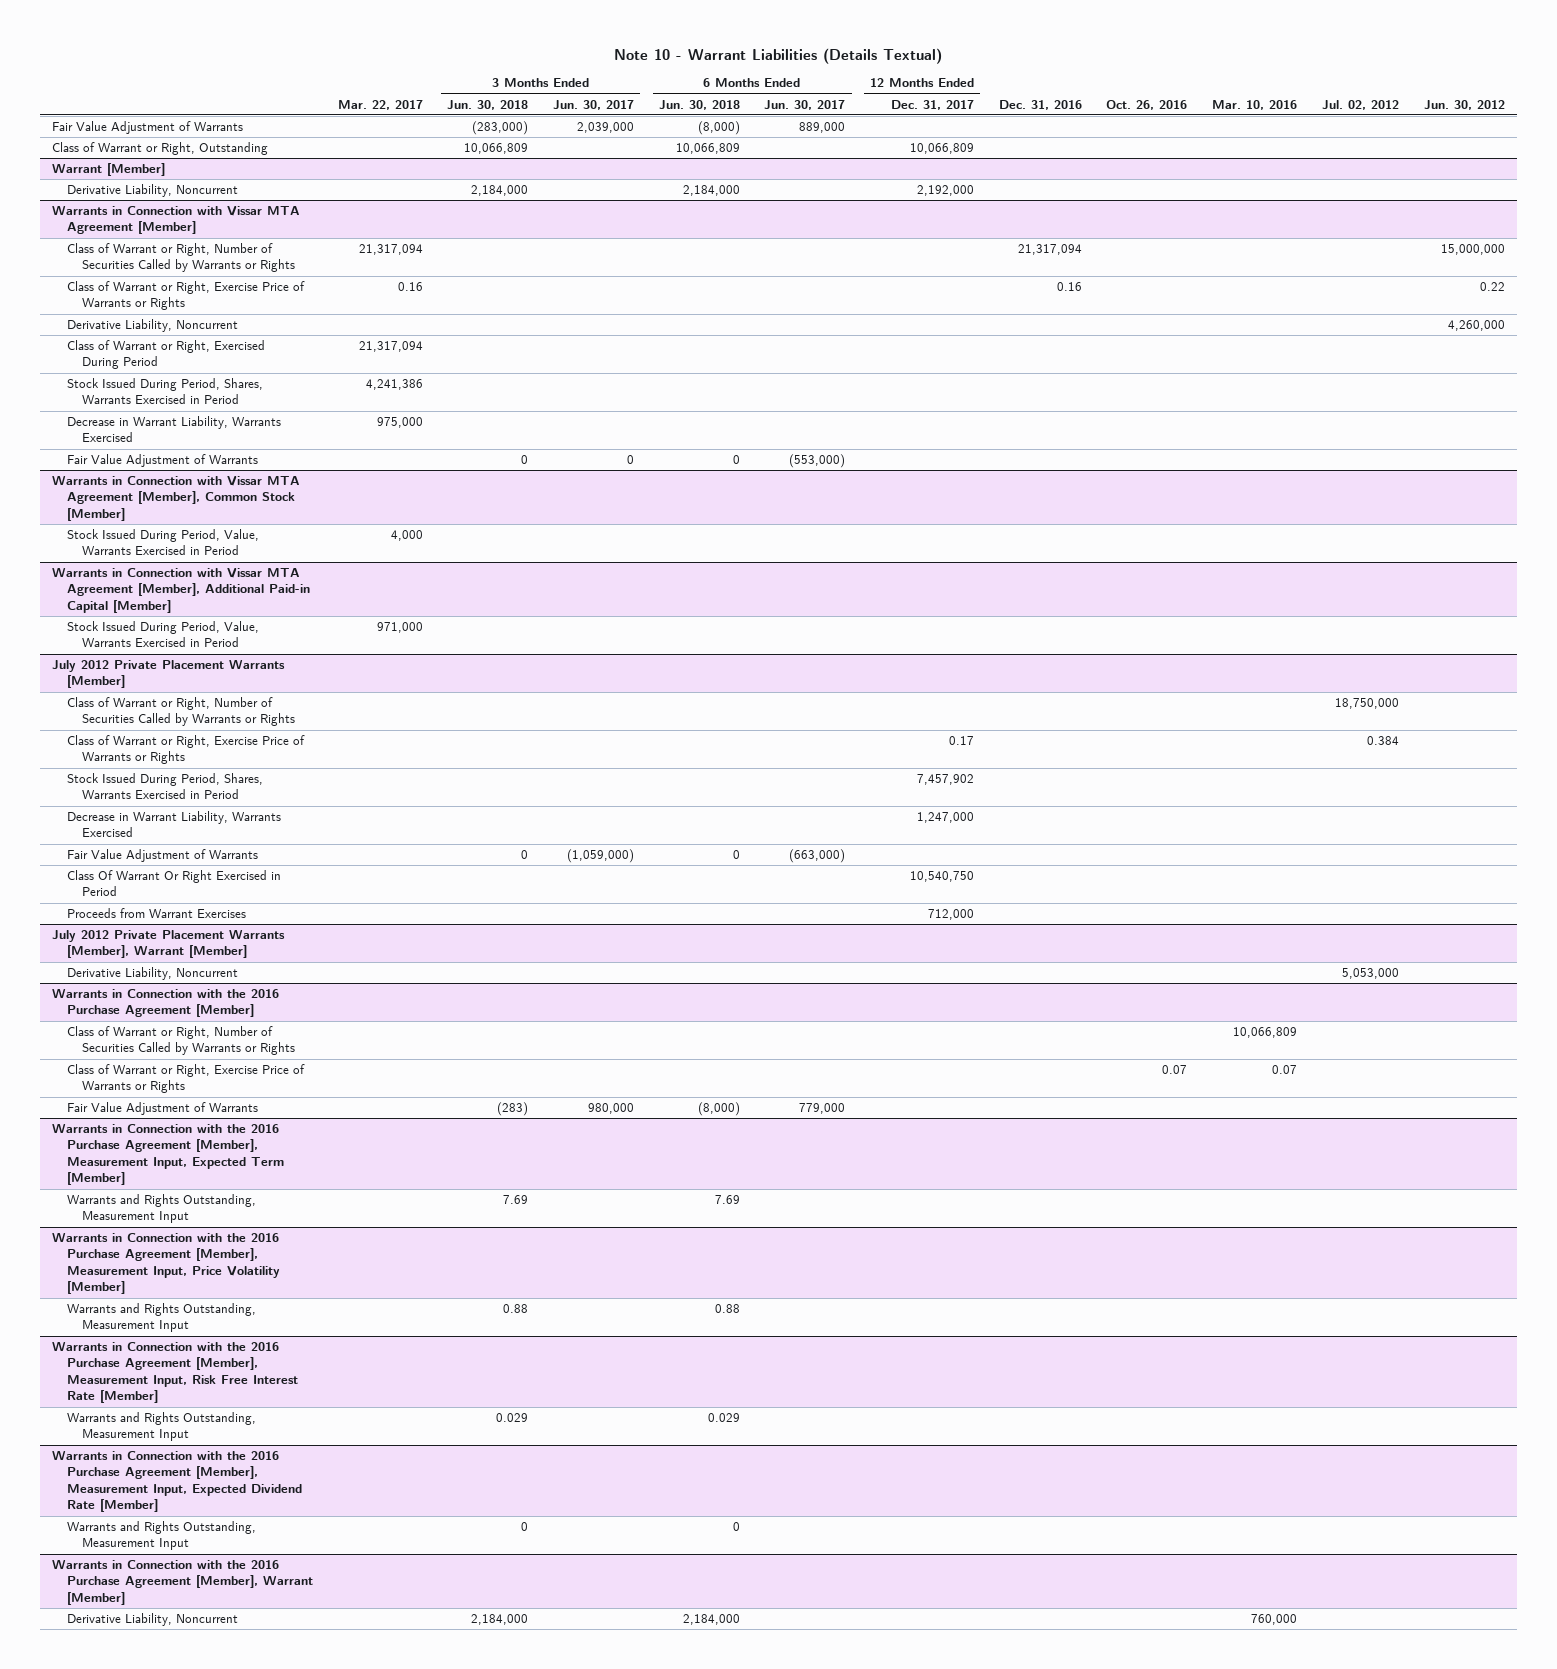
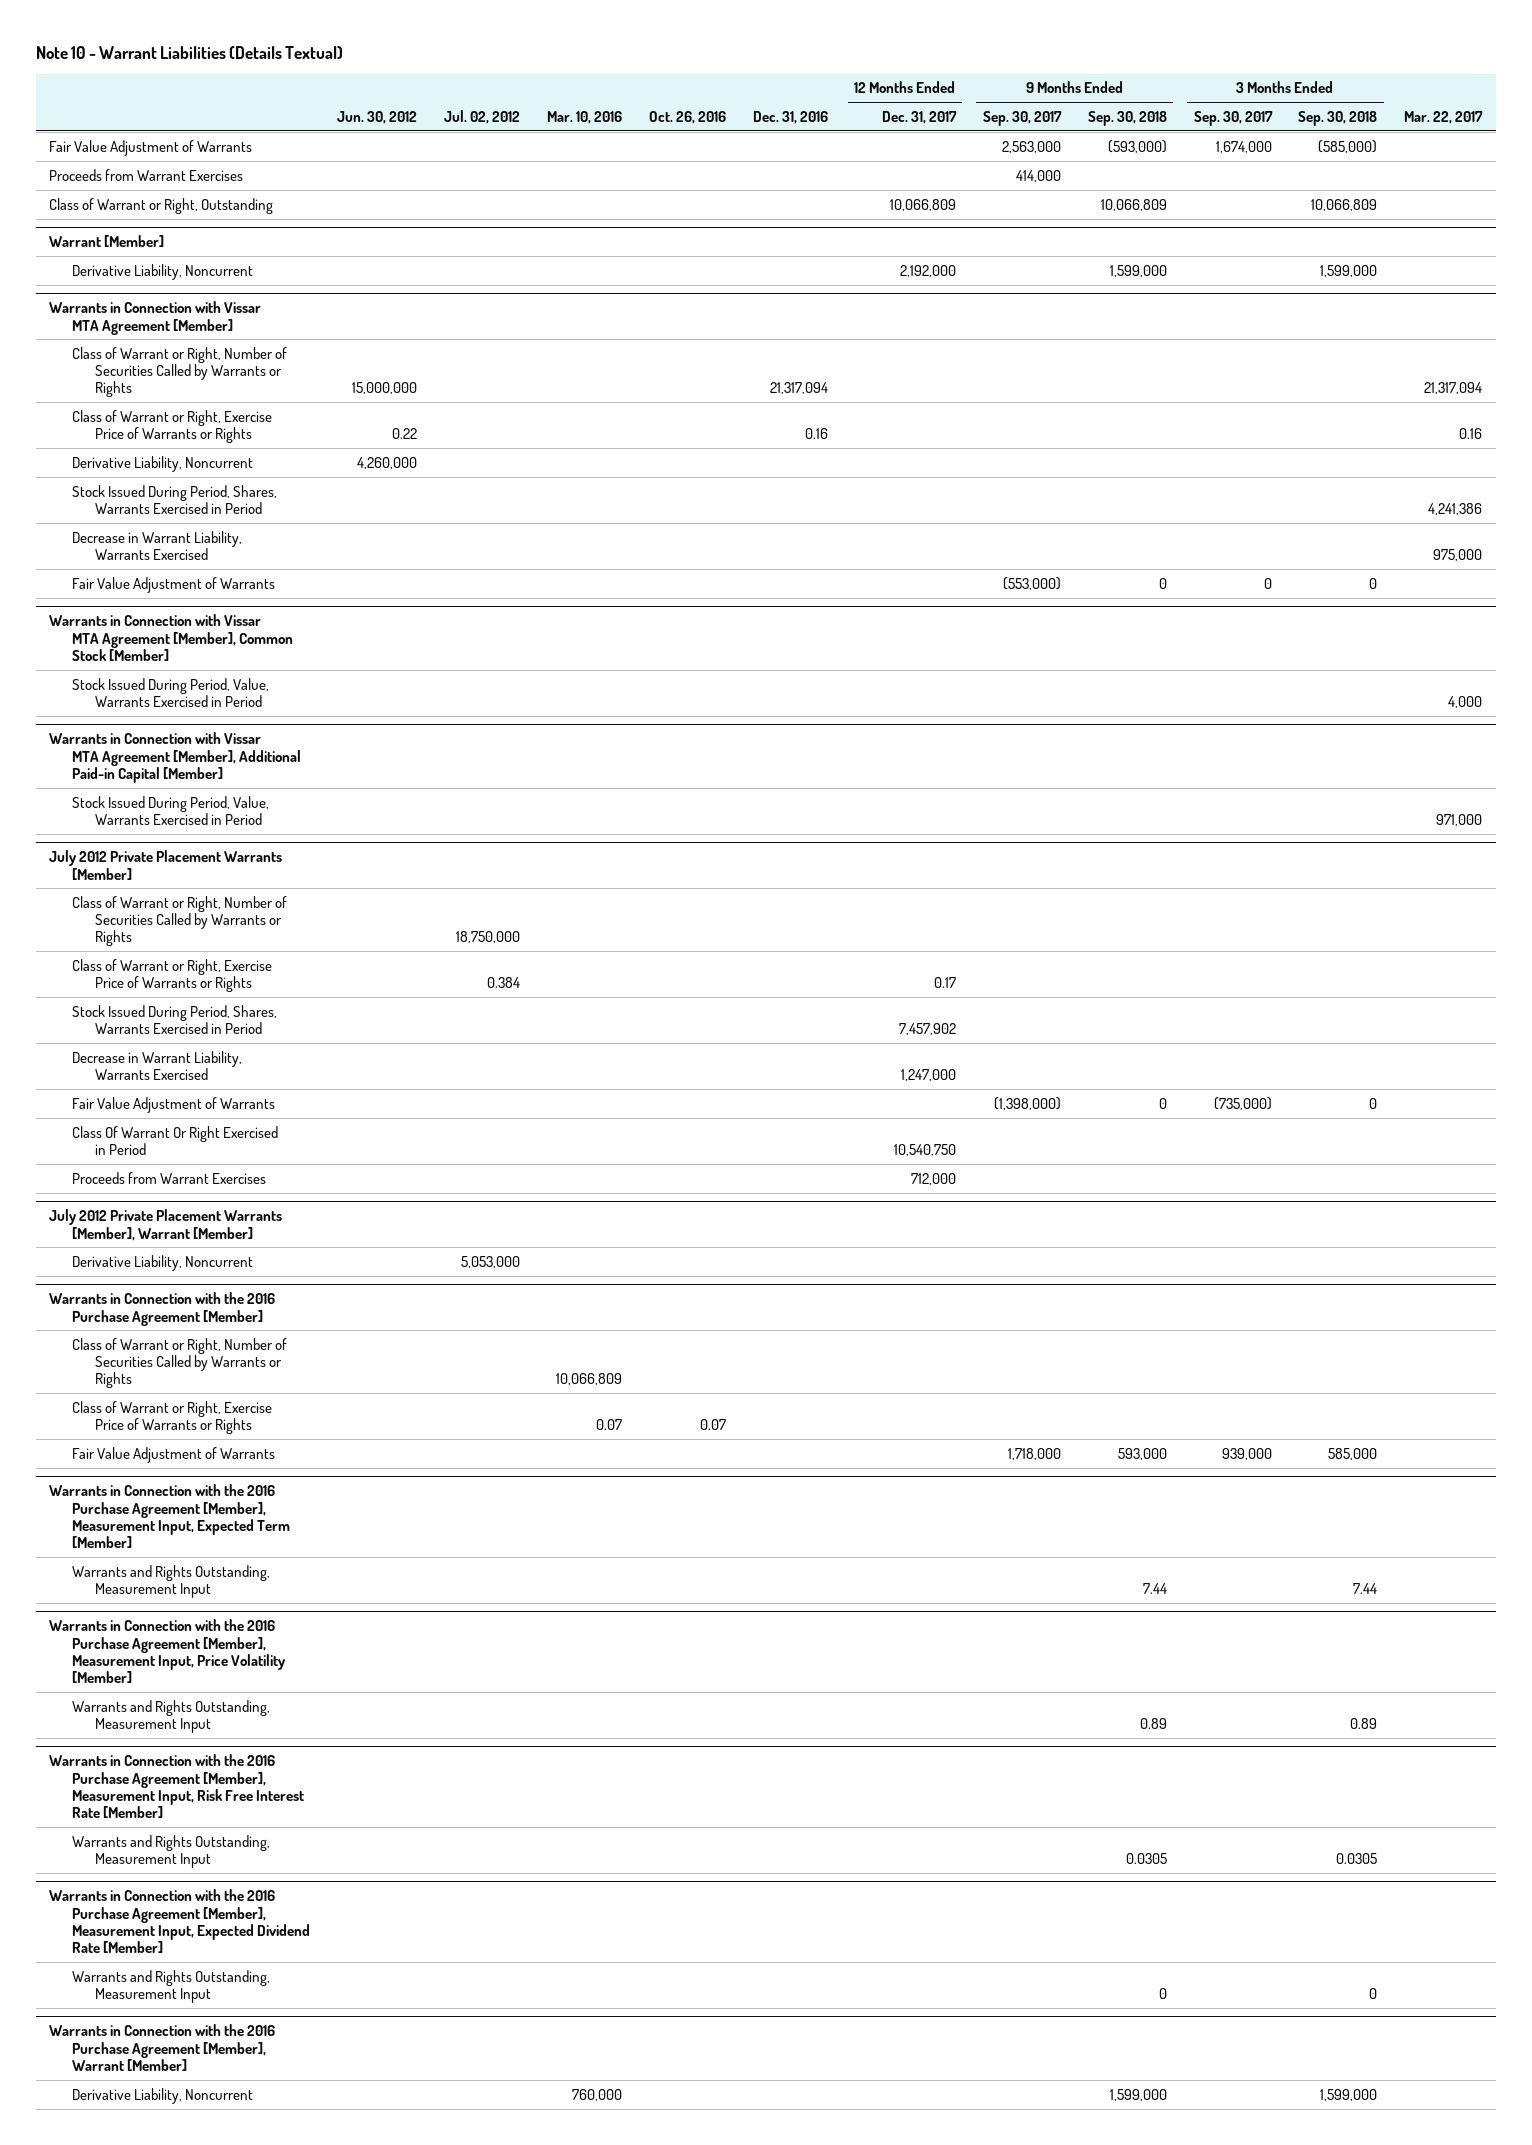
- | Mar. 22, 2017 | 3 Months Ended Jun. 30, 2018 | 3 Months Ended Jun. 30, 2017 | 6 Months Ended Jun. 30, 2018 | 6 Months Ended Jun. 30, 2017 | 12 Months Ended Dec. 31, 2017 | Dec. 31, 2016 | Oct. 26, 2016 | Mar. 10, 2016 | Jul. 02, 2012 | Jun. 30, 2012
+ | Jun. 30, 2012 | Jul. 02, 2012 | Mar. 10, 2016 | Oct. 26, 2016 | Dec. 31, 2016 | 12 Months Ended Dec. 31, 2017 | 9 Months Ended Sep. 30, 2017 | 9 Months Ended Sep. 30, 2018 | 3 Months Ended Sep. 30, 2017 | 3 Months Ended Sep. 30, 2018 | Mar. 22, 2017
+ Proceeds from Warrant Exercises | | | | | | | 414,000 | | | |
@ Warrants in Connection with Vissar MTA Agreement [Member]
- Class of Warrant or Right, Exercised During Period | 21,317,094 | | | | | | | | | |

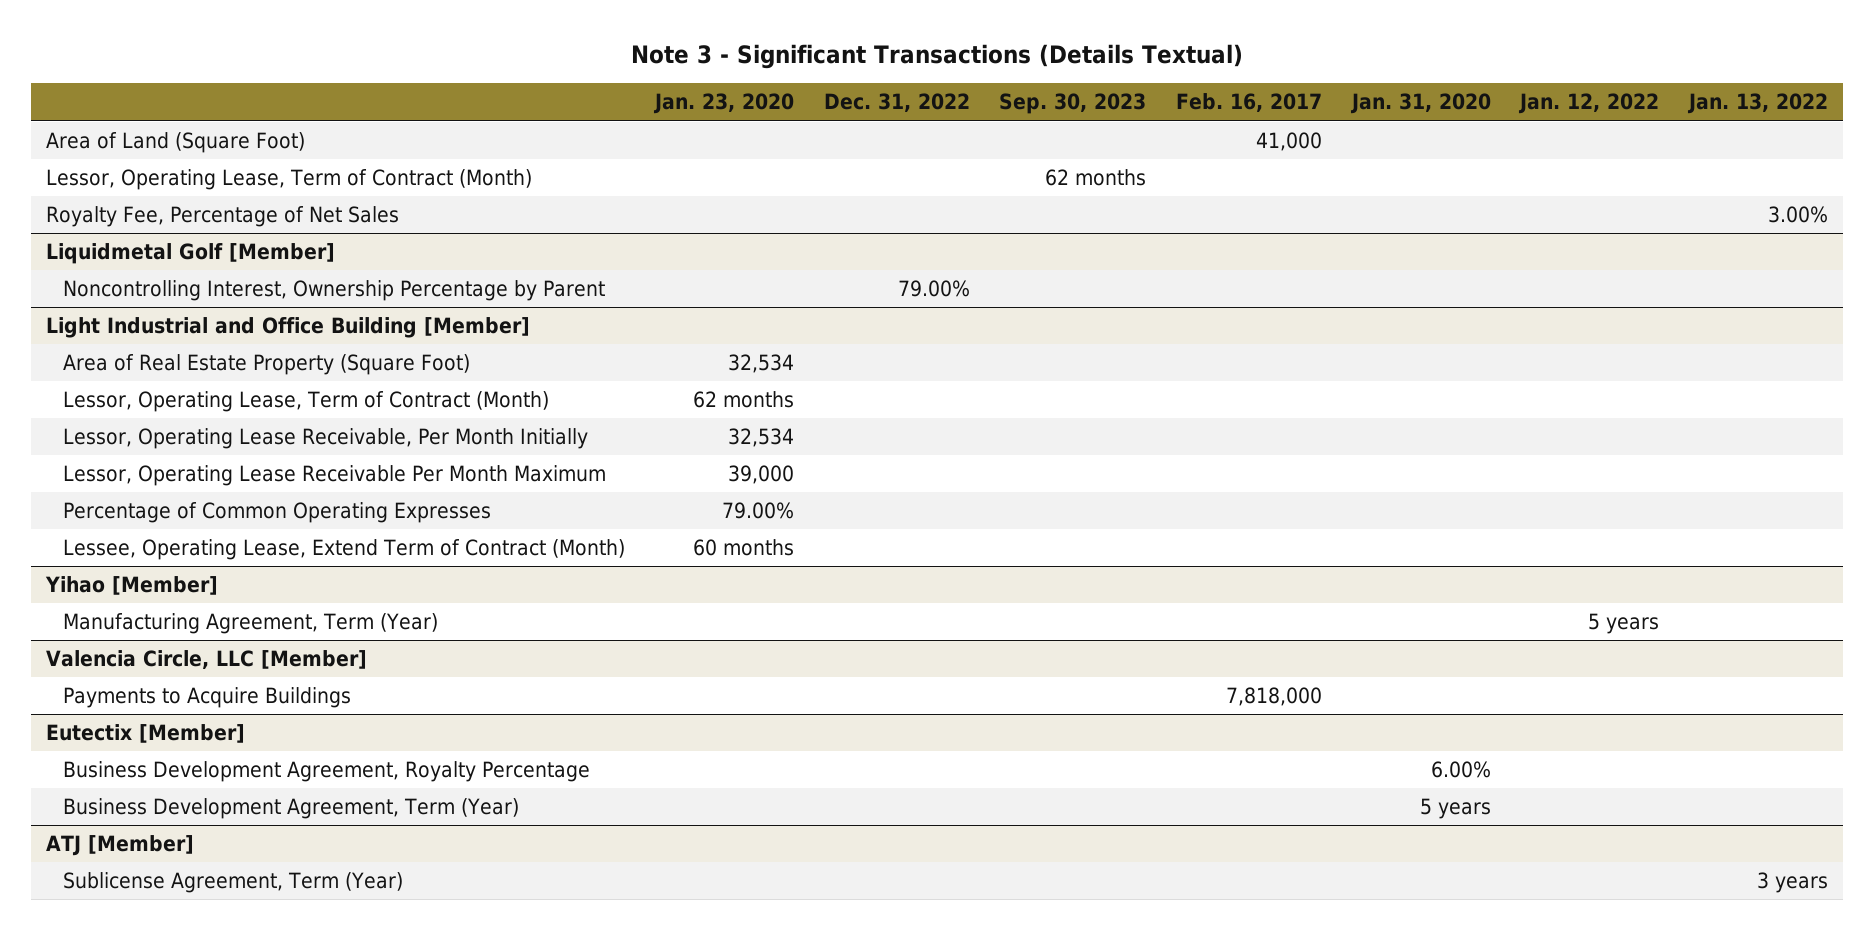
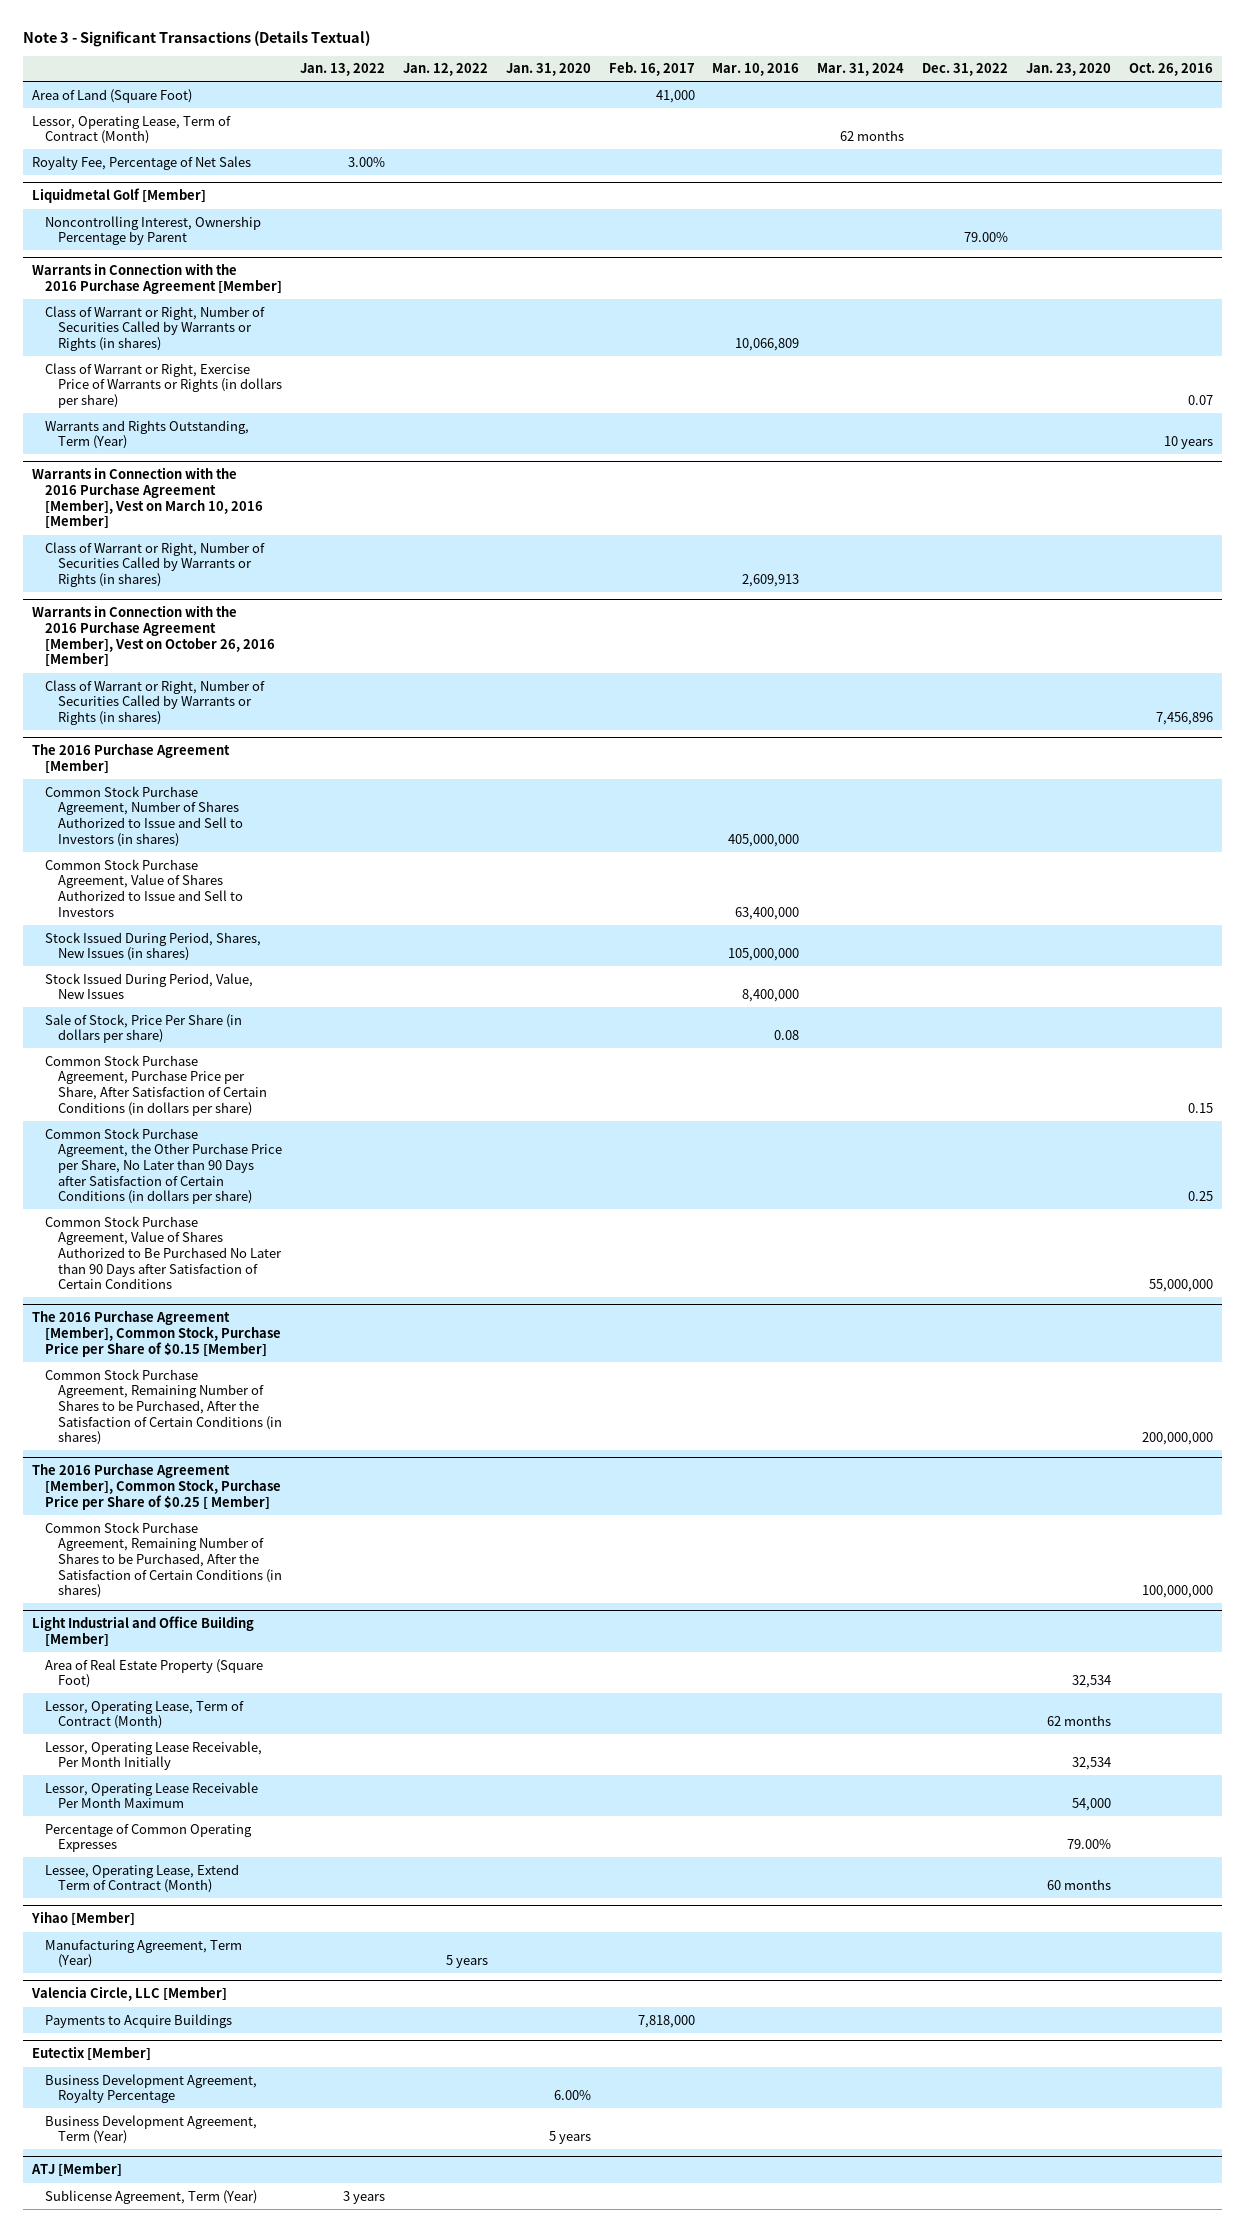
- | Jan. 23, 2020 | Dec. 31, 2022 | Sep. 30, 2023 | Feb. 16, 2017 | Jan. 31, 2020 | Jan. 12, 2022 | Jan. 13, 2022
+ | Jan. 13, 2022 | Jan. 12, 2022 | Jan. 31, 2020 | Feb. 16, 2017 | Mar. 10, 2016 | Mar. 31, 2024 | Dec. 31, 2022 | Jan. 23, 2020 | Oct. 26, 2016
+ Warrants in Connection with the 2016 Purchase Agreement [Member]
+ Class of Warrant or Right, Number of Securities Called by Warrants or Rights (in shares) | | | | | 10,066,809 | | | |
+ Class of Warrant or Right, Exercise Price of Warrants or Rights (in dollars per share) | | | | | | | | | 0.07
+ Warrants and Rights Outstanding, Term (Year) | | | | | | | | | 10 years
+ Warrants in Connection with the 2016 Purchase Agreement [Member], Vest on March 10, 2016 [Member]
+ Class of Warrant or Right, Number of Securities Called by Warrants or Rights (in shares) | | | | | 2,609,913 | | | |
+ Warrants in Connection with the 2016 Purchase Agreement [Member], Vest on October 26, 2016 [Member]
+ Class of Warrant or Right, Number of Securities Called by Warrants or Rights (in shares) | | | | | | | | | 7,456,896
+ The 2016 Purchase Agreement [Member]
+ Common Stock Purchase Agreement, Number of Shares Authorized to Issue and Sell to Investors (in shares) | | | | | 405,000,000 | | | |
+ Common Stock Purchase Agreement, Value of Shares Authorized to Issue and Sell to Investors | | | | | 63,400,000 | | | |
+ Stock Issued During Period, Shares, New Issues (in shares) | | | | | 105,000,000 | | | |
+ Stock Issued During Period, Value, New Issues | | | | | 8,400,000 | | | |
+ Sale of Stock, Price Per Share (in dollars per share) | | | | | 0.08 | | | |
+ Common Stock Purchase Agreement, Purchase Price per Share, After Satisfaction of Certain Conditions (in dollars per share) | | | | | | | | | 0.15
+ Common Stock Purchase Agreement, the Other Purchase Price per Share, No Later than 90 Days after Satisfaction of Certain Conditions (in dollars per share) | | | | | | | | | 0.25
+ Common Stock Purchase Agreement, Value of Shares Authorized to Be Purchased No Later than 90 Days after Satisfaction of Certain Conditions | | | | | | | | | 55,000,000
+ The 2016 Purchase Agreement [Member], Common Stock, Purchase Price per Share of $0.15 [Member]
+ Common Stock Purchase Agreement, Remaining Number of Shares to be Purchased, After the Satisfaction of Certain Conditions (in shares) | | | | | | | | | 200,000,000
+ The 2016 Purchase Agreement [Member], Common Stock, Purchase Price per Share of $0.25 [ Member]
+ Common Stock Purchase Agreement, Remaining Number of Shares to be Purchased, After the Satisfaction of Certain Conditions (in shares) | | | | | | | | | 100,000,000
@ Light Industrial and Office Building [Member]
- Lessor, Operating Lease Receivable Per Month Maximum | 39,000 | | | | | |
+ Lessor, Operating Lease Receivable Per Month Maximum | | | | | | | | 54,000 |

